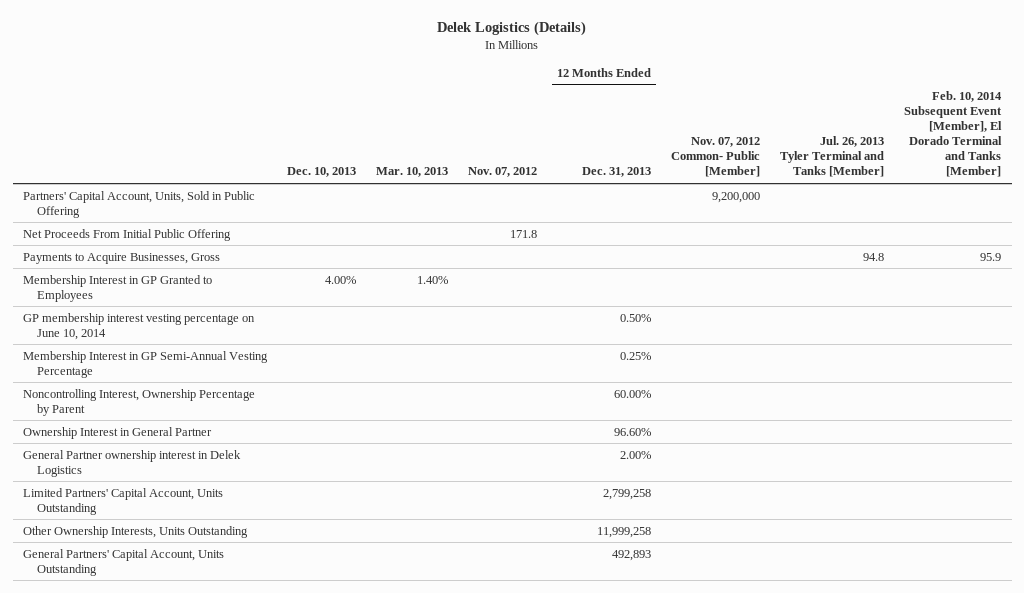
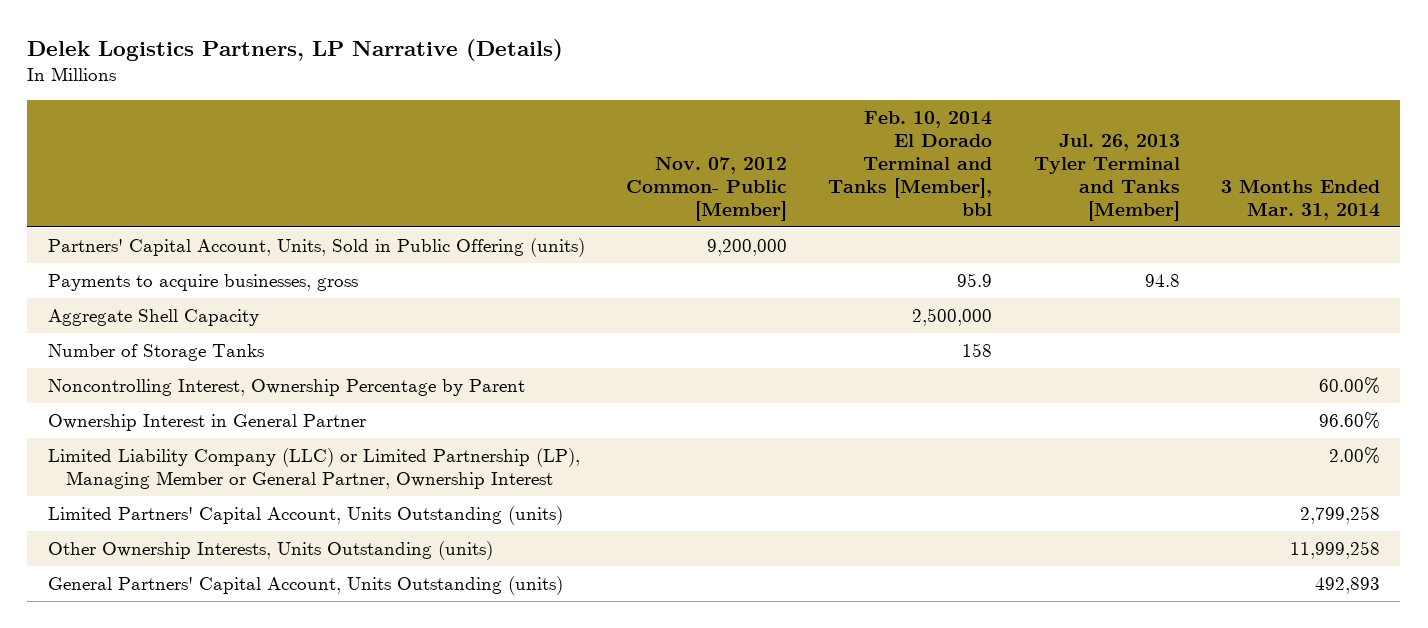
- Delek Logistics (Details)
+ Delek Logistics Partners, LP Narrative (Details)
- | Dec. 10, 2013 | Mar. 10, 2013 | Nov. 07, 2012 | 12 Months Ended Dec. 31, 2013 | Nov. 07, 2012 Common- Public [Member] | Jul. 26, 2013 Tyler Terminal and Tanks [Member] | Feb. 10, 2014 Subsequent Event [Member], El Dorado Terminal and Tanks [Member]
+ | Nov. 07, 2012 Common- Public [Member] | Feb. 10, 2014 El Dorado Terminal and Tanks [Member], bbl | Jul. 26, 2013 Tyler Terminal and Tanks [Member] | 3 Months Ended Mar. 31, 2014
- Partners' Capital Account, Units, Sold in Public Offering | | | | | 9,200,000 | |
- Net Proceeds From Initial Public Offering | | | 171.8 | | | |
- Payments to Acquire Businesses, Gross | | | | | | 94.8 | 95.9
- Membership Interest in GP Granted to Employees | 4.00% | 1.40% | | | | |
- GP membership interest vesting percentage on June 10, 2014 | | | | 0.50% | | |
- Membership Interest in GP Semi-Annual Vesting Percentage | | | | 0.25% | | |
+ Partners' Capital Account, Units, Sold in Public Offering (units) | 9,200,000 | | |
+ Payments to acquire businesses, gross | | 95.9 | 94.8 |
+ Aggregate Shell Capacity | | 2,500,000 | |
+ Number of Storage Tanks | | 158 | |
- General Partner ownership interest in Delek Logistics | | | | 2.00% | | |
- Limited Partners' Capital Account, Units Outstanding | | | | 2,799,258 | | |
- Other Ownership Interests, Units Outstanding | | | | 11,999,258 | | |
- General Partners' Capital Account, Units Outstanding | | | | 492,893 | | |
+ Limited Liability Company (LLC) or Limited Partnership (LP), Managing Member or General Partner, Ownership Interest | | | | 2.00%
+ Limited Partners' Capital Account, Units Outstanding (units) | | | | 2,799,258
+ Other Ownership Interests, Units Outstanding (units) | | | | 11,999,258
+ General Partners' Capital Account, Units Outstanding (units) | | | | 492,893

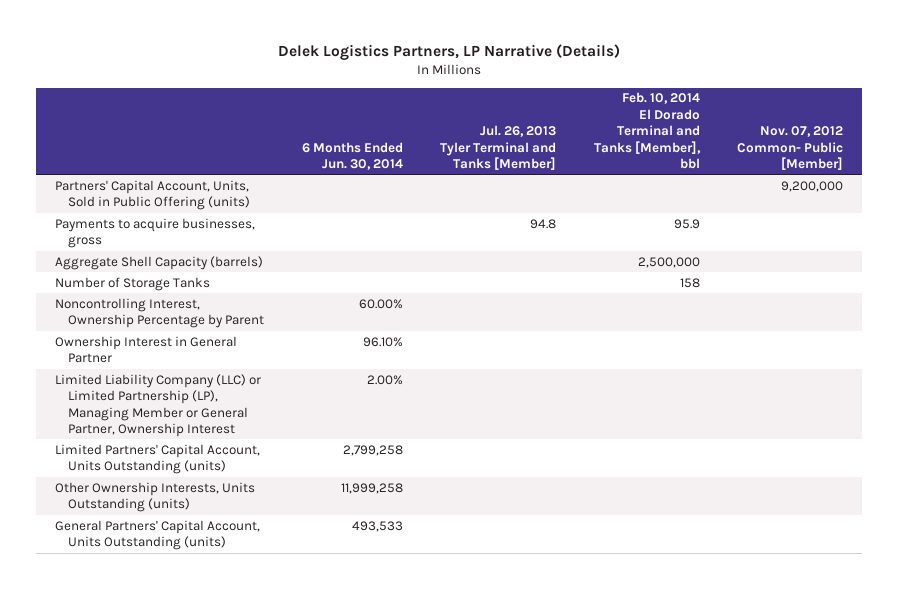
- | Nov. 07, 2012 Common- Public [Member] | Feb. 10, 2014 El Dorado Terminal and Tanks [Member], bbl | Jul. 26, 2013 Tyler Terminal and Tanks [Member] | 3 Months Ended Mar. 31, 2014
+ | 6 Months Ended Jun. 30, 2014 | Jul. 26, 2013 Tyler Terminal and Tanks [Member] | Feb. 10, 2014 El Dorado Terminal and Tanks [Member], bbl | Nov. 07, 2012 Common- Public [Member]
- Aggregate Shell Capacity | | 2,500,000 | |
+ Aggregate Shell Capacity (barrels) | | | 2,500,000 |

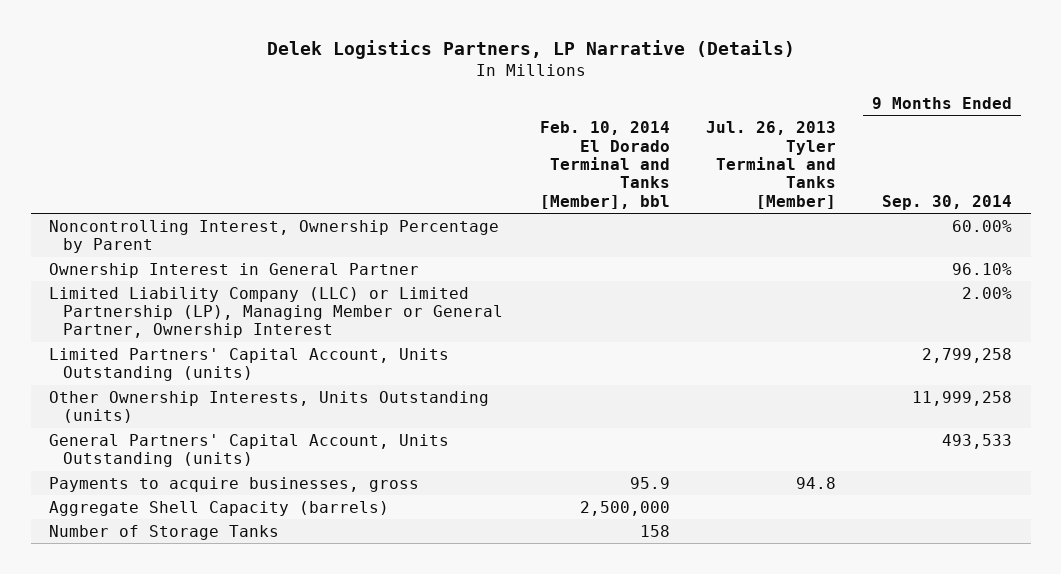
- | 6 Months Ended Jun. 30, 2014 | Jul. 26, 2013 Tyler Terminal and Tanks [Member] | Feb. 10, 2014 El Dorado Terminal and Tanks [Member], bbl | Nov. 07, 2012 Common- Public [Member]
+ | Feb. 10, 2014 El Dorado Terminal and Tanks [Member], bbl | Jul. 26, 2013 Tyler Terminal and Tanks [Member] | 9 Months Ended Sep. 30, 2014
- Partners' Capital Account, Units, Sold in Public Offering (units) | | | | 9,200,000
moved down: Payments to acquire businesses, gross | 95.9 | 94.8 |
moved down: Aggregate Shell Capacity (barrels) | 2,500,000 | |
moved down: Number of Storage Tanks | 158 | |

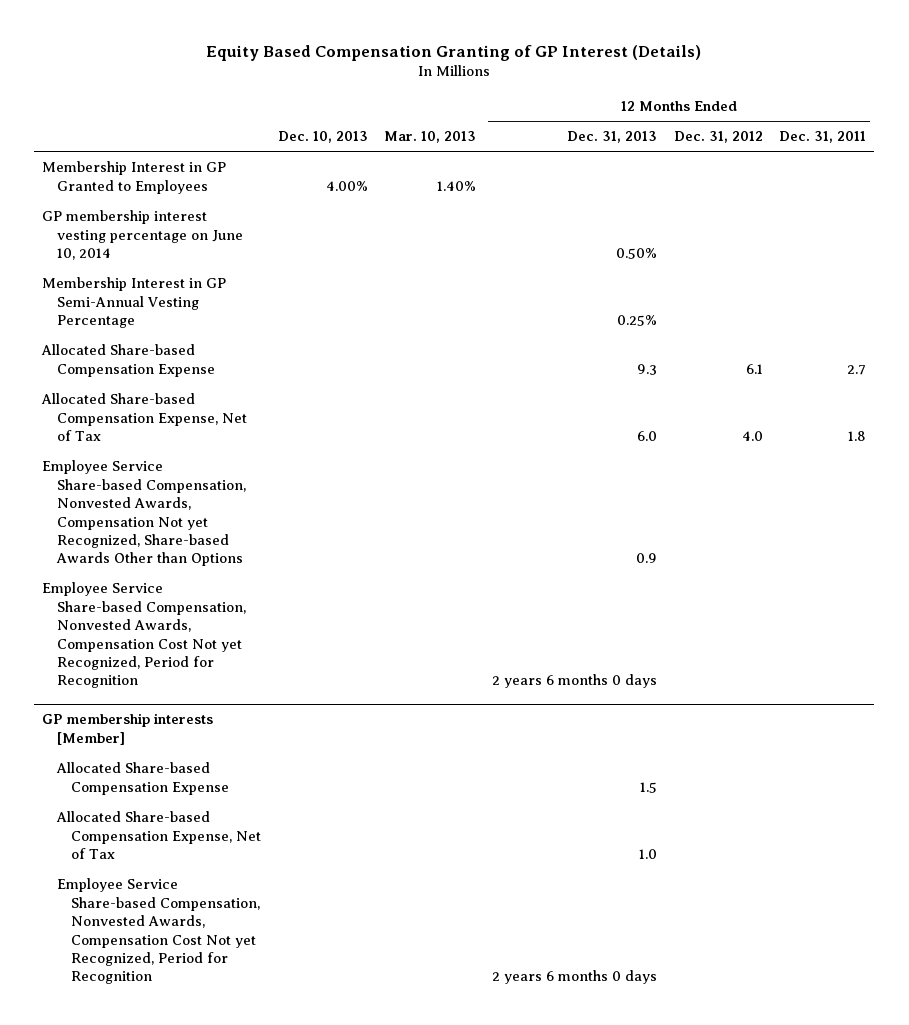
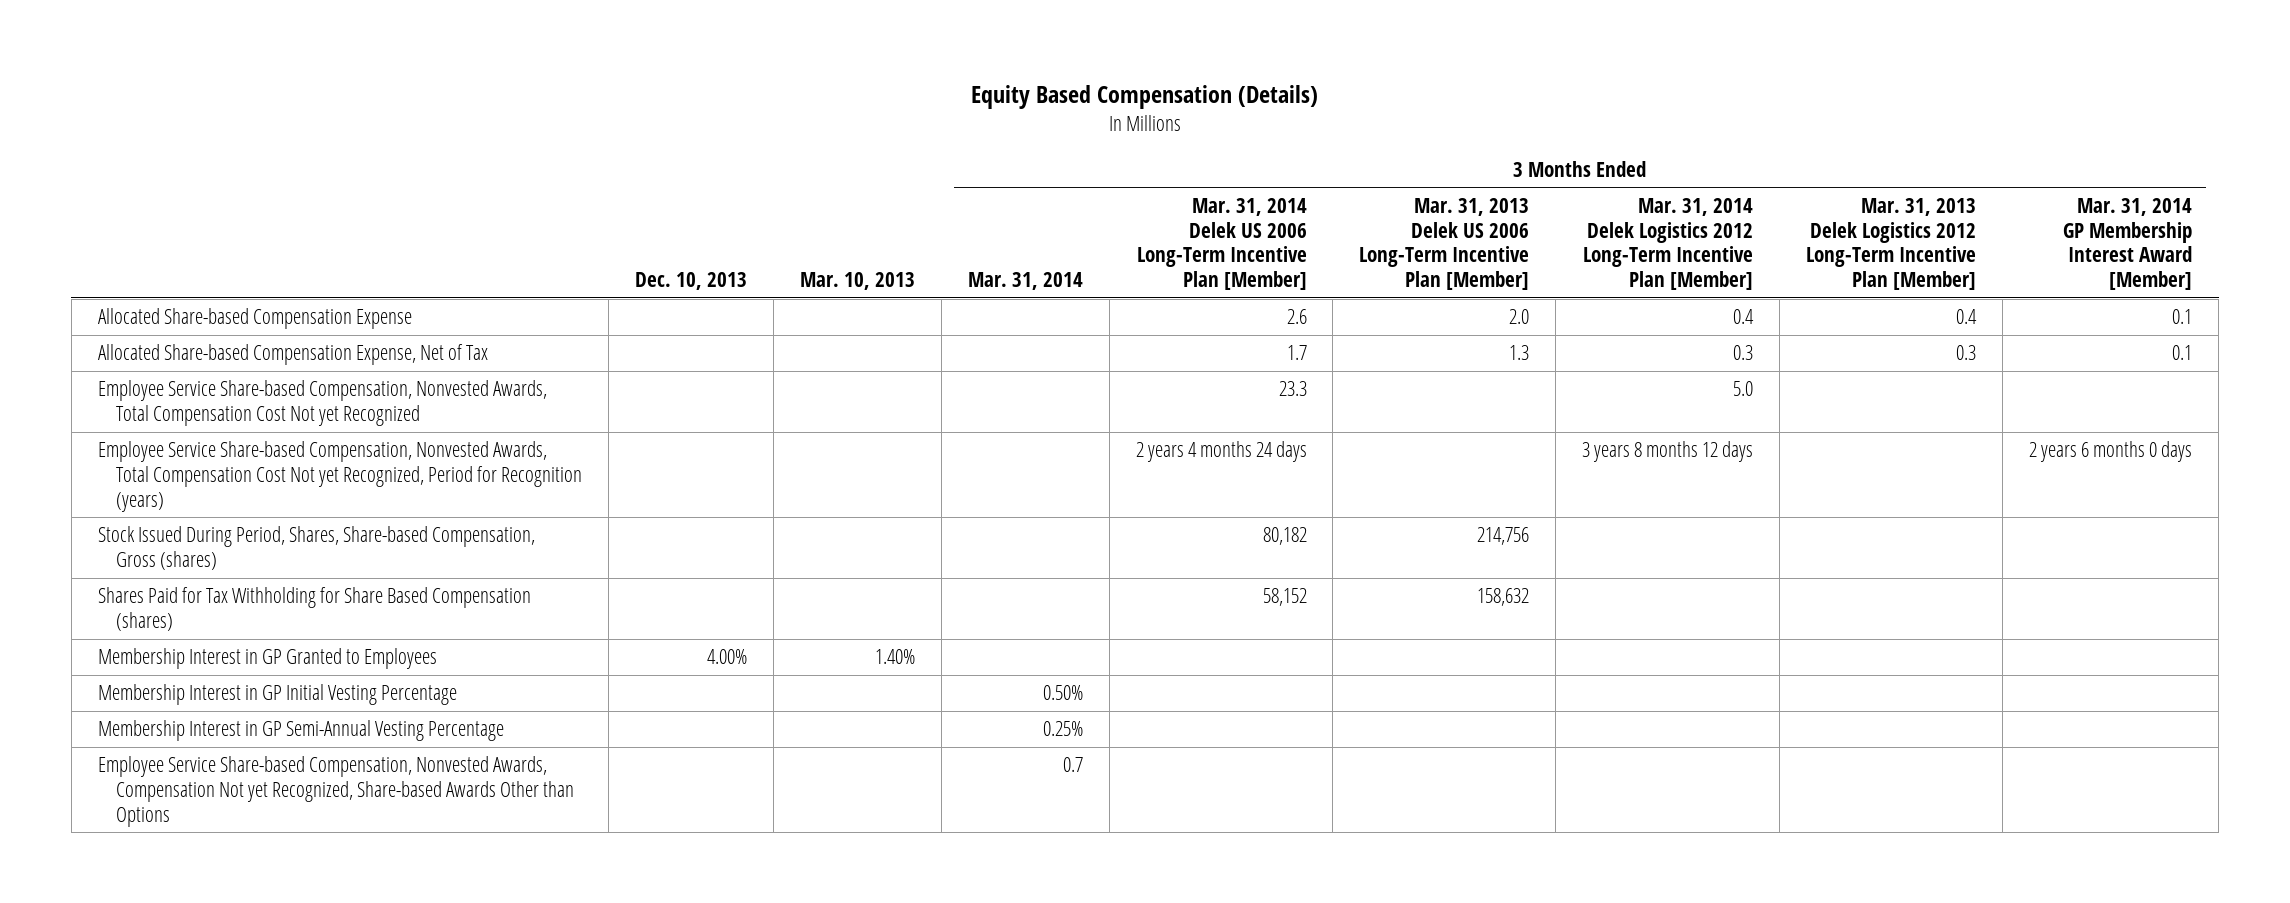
- Equity Based Compensation Granting of GP Interest (Details)
+ Equity Based Compensation (Details)
- | Dec. 10, 2013 | Mar. 10, 2013 | 12 Months Ended Dec. 31, 2013 | 12 Months Ended Dec. 31, 2012 | 12 Months Ended Dec. 31, 2011
+ | Dec. 10, 2013 | Mar. 10, 2013 | 3 Months Ended Mar. 31, 2014 | 3 Months Ended Mar. 31, 2014 Delek US 2006 Long-Term Incentive Plan [Member] | 3 Months Ended Mar. 31, 2013 Delek US 2006 Long-Term Incentive Plan [Member] | 3 Months Ended Mar. 31, 2014 Delek Logistics 2012 Long-Term Incentive Plan [Member] | 3 Months Ended Mar. 31, 2013 Delek Logistics 2012 Long-Term Incentive Plan [Member] | 3 Months Ended Mar. 31, 2014 GP Membership Interest Award [Member]
- GP membership interest vesting percentage on June 10, 2014 | | | 0.50% | |
+ Employee Service Share-based Compensation, Nonvested Awards, Total Compensation Cost Not yet Recognized | | | | 23.3 | | 5.0 | |
+ Employee Service Share-based Compensation, Nonvested Awards, Total Compensation Cost Not yet Recognized, Period for Recognition (years) | | | | 2 years 4 months 24 days | | 3 years 8 months 12 days | | 2 years 6 months 0 days
+ Stock Issued During Period, Shares, Share-based Compensation, Gross (shares) | | | | 80,182 | 214,756 | | |
+ Shares Paid for Tax Withholding for Share Based Compensation (shares) | | | | 58,152 | 158,632 | | |
moved down: Membership Interest in GP Granted to Employees | 4.00% | 1.40% | | | | | |
+ Membership Interest in GP Initial Vesting Percentage | | | 0.50% | | | | |
moved down: Membership Interest in GP Semi-Annual Vesting Percentage | | | 0.25% | | | | |
- Employee Service Share-based Compensation, Nonvested Awards, Compensation Cost Not yet Recognized, Period for Recognition | | | 2 years 6 months 0 days | |
- GP membership interests [Member]
- Allocated Share-based Compensation Expense | | | 1.5 | |
- Allocated Share-based Compensation Expense, Net of Tax | | | 1.0 | |
- Employee Service Share-based Compensation, Nonvested Awards, Compensation Cost Not yet Recognized, Period for Recognition | | | 2 years 6 months 0 days | |

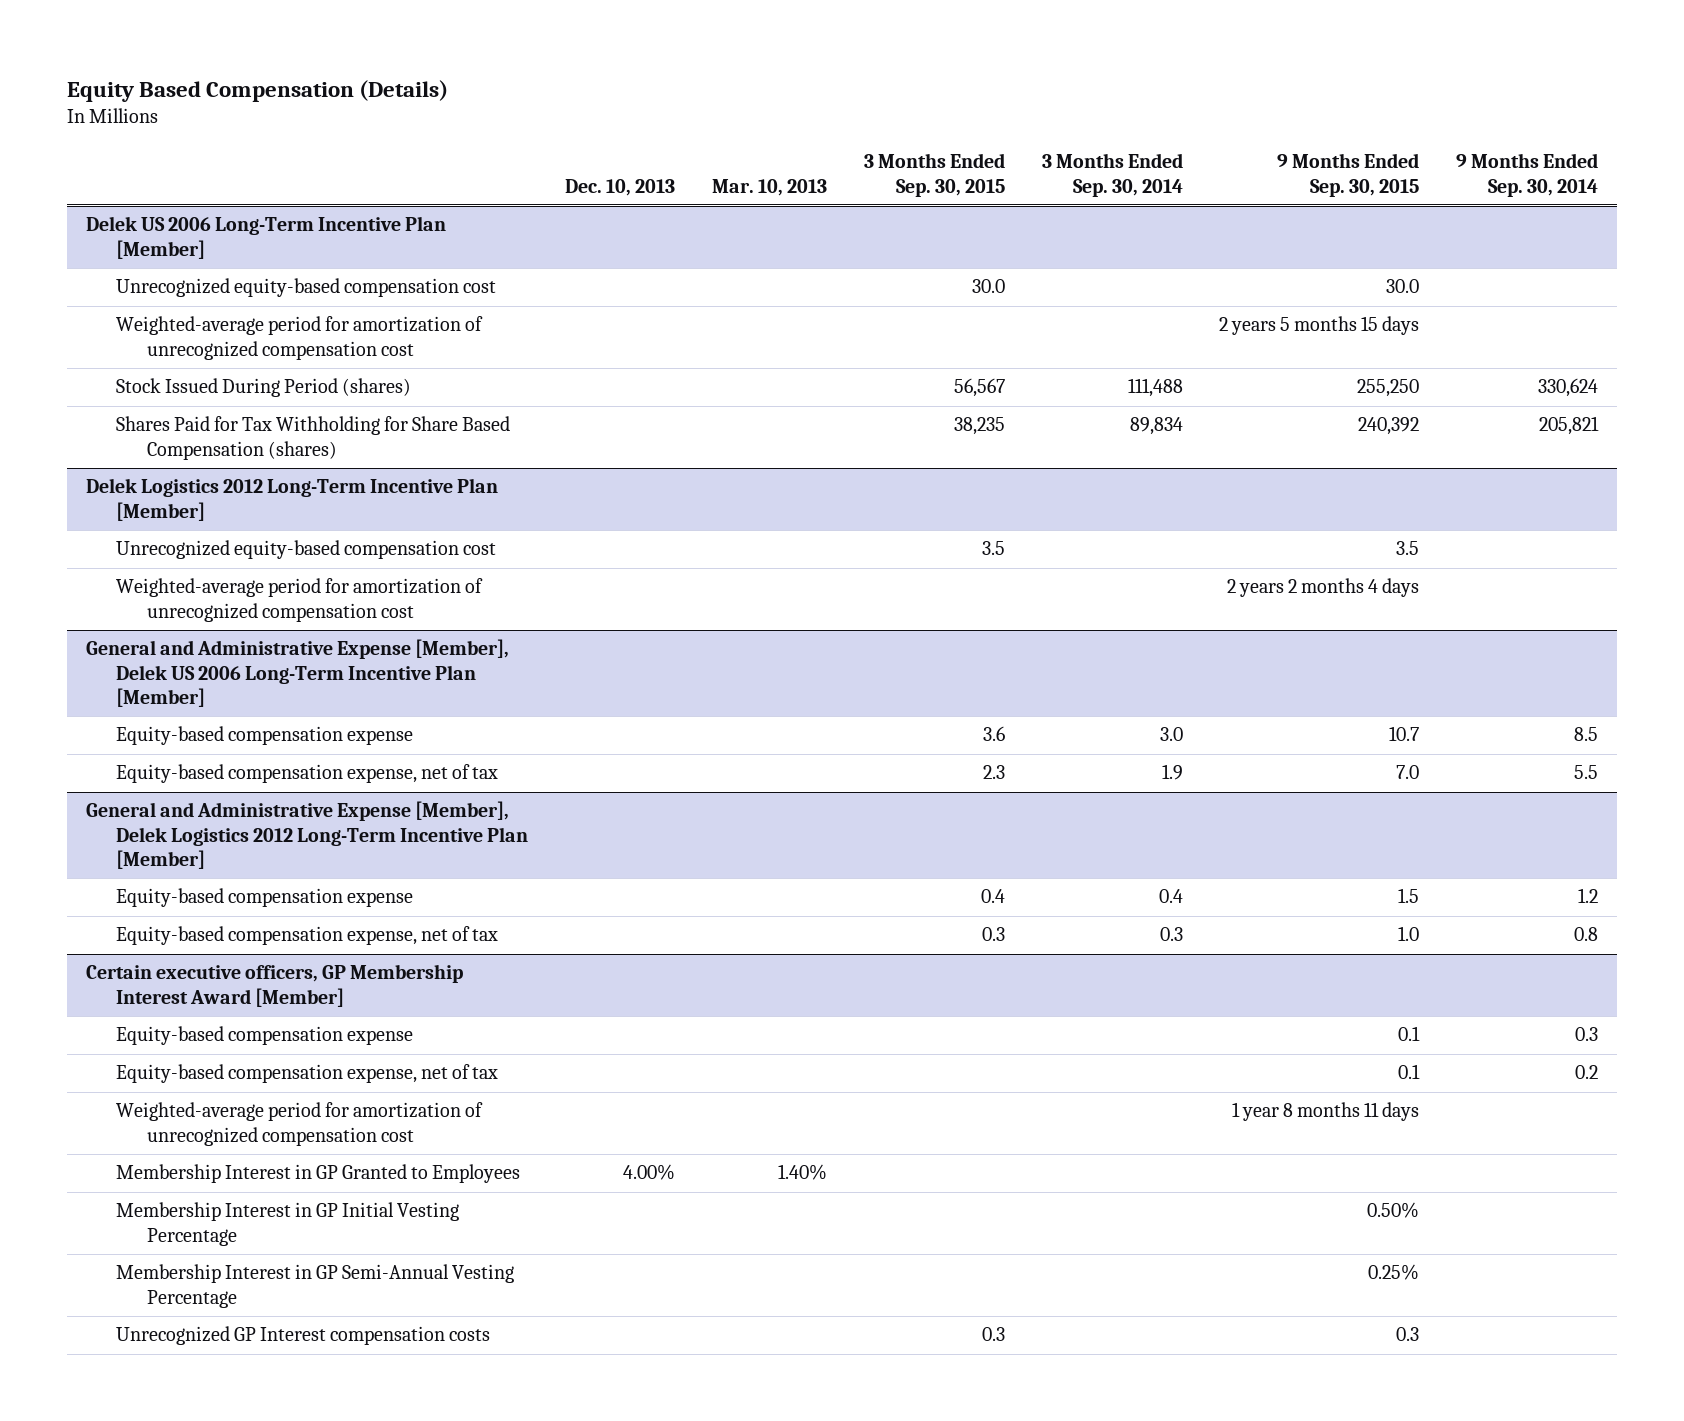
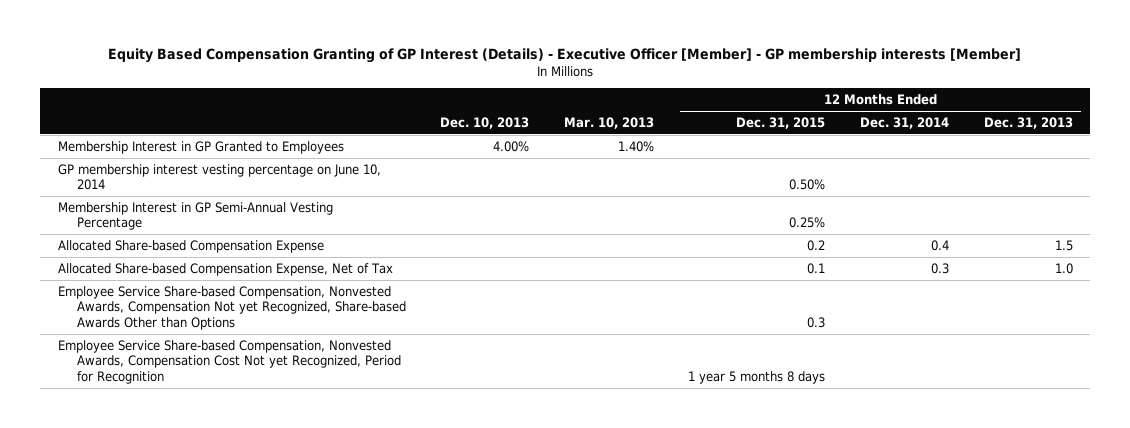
- Equity Based Compensation (Details)
+ Equity Based Compensation Granting of GP Interest (Details) - Executive Officer [Member] - GP membership interests [Member]
- | Dec. 10, 2013 | Mar. 10, 2013 | 3 Months Ended Sep. 30, 2015 | 3 Months Ended Sep. 30, 2014 | 9 Months Ended Sep. 30, 2015 | 9 Months Ended Sep. 30, 2014
+ | Dec. 10, 2013 | Mar. 10, 2013 | 12 Months Ended Dec. 31, 2015 | 12 Months Ended Dec. 31, 2014 | 12 Months Ended Dec. 31, 2013
- Delek US 2006 Long-Term Incentive Plan [Member]
- Unrecognized equity-based compensation cost | | | 30.0 | | 30.0 |
- Weighted-average period for amortization of unrecognized compensation cost | | | | | 2 years 5 months 15 days |
- Stock Issued During Period (shares) | | | 56,567 | 111,488 | 255,250 | 330,624
- Shares Paid for Tax Withholding for Share Based Compensation (shares) | | | 38,235 | 89,834 | 240,392 | 205,821
- Delek Logistics 2012 Long-Term Incentive Plan [Member]
- Unrecognized equity-based compensation cost | | | 3.5 | | 3.5 |
- Weighted-average period for amortization of unrecognized compensation cost | | | | | 2 years 2 months 4 days |
- General and Administrative Expense [Member], Delek US 2006 Long-Term Incentive Plan [Member]
- Equity-based compensation expense | | | 3.6 | 3.0 | 10.7 | 8.5
- Equity-based compensation expense, net of tax | | | 2.3 | 1.9 | 7.0 | 5.5
- General and Administrative Expense [Member], Delek Logistics 2012 Long-Term Incentive Plan [Member]
- Equity-based compensation expense | | | 0.4 | 0.4 | 1.5 | 1.2
- Equity-based compensation expense, net of tax | | | 0.3 | 0.3 | 1.0 | 0.8
- Certain executive officers, GP Membership Interest Award [Member]
- Equity-based compensation expense | | | | | 0.1 | 0.3
- Equity-based compensation expense, net of tax | | | | | 0.1 | 0.2
- Weighted-average period for amortization of unrecognized compensation cost | | | | | 1 year 8 months 11 days |
- Membership Interest in GP Initial Vesting Percentage | | | | | 0.50% |
+ GP membership interest vesting percentage on June 10, 2014 | | | 0.50% | |
- Unrecognized GP Interest compensation costs | | | 0.3 | | 0.3 |
+ Allocated Share-based Compensation Expense | | | 0.2 | 0.4 | 1.5
+ Allocated Share-based Compensation Expense, Net of Tax | | | 0.1 | 0.3 | 1.0
+ Employee Service Share-based Compensation, Nonvested Awards, Compensation Not yet Recognized, Share-based Awards Other than Options | | | 0.3 | |
+ Employee Service Share-based Compensation, Nonvested Awards, Compensation Cost Not yet Recognized, Period for Recognition | | | 1 year 5 months 8 days | |

